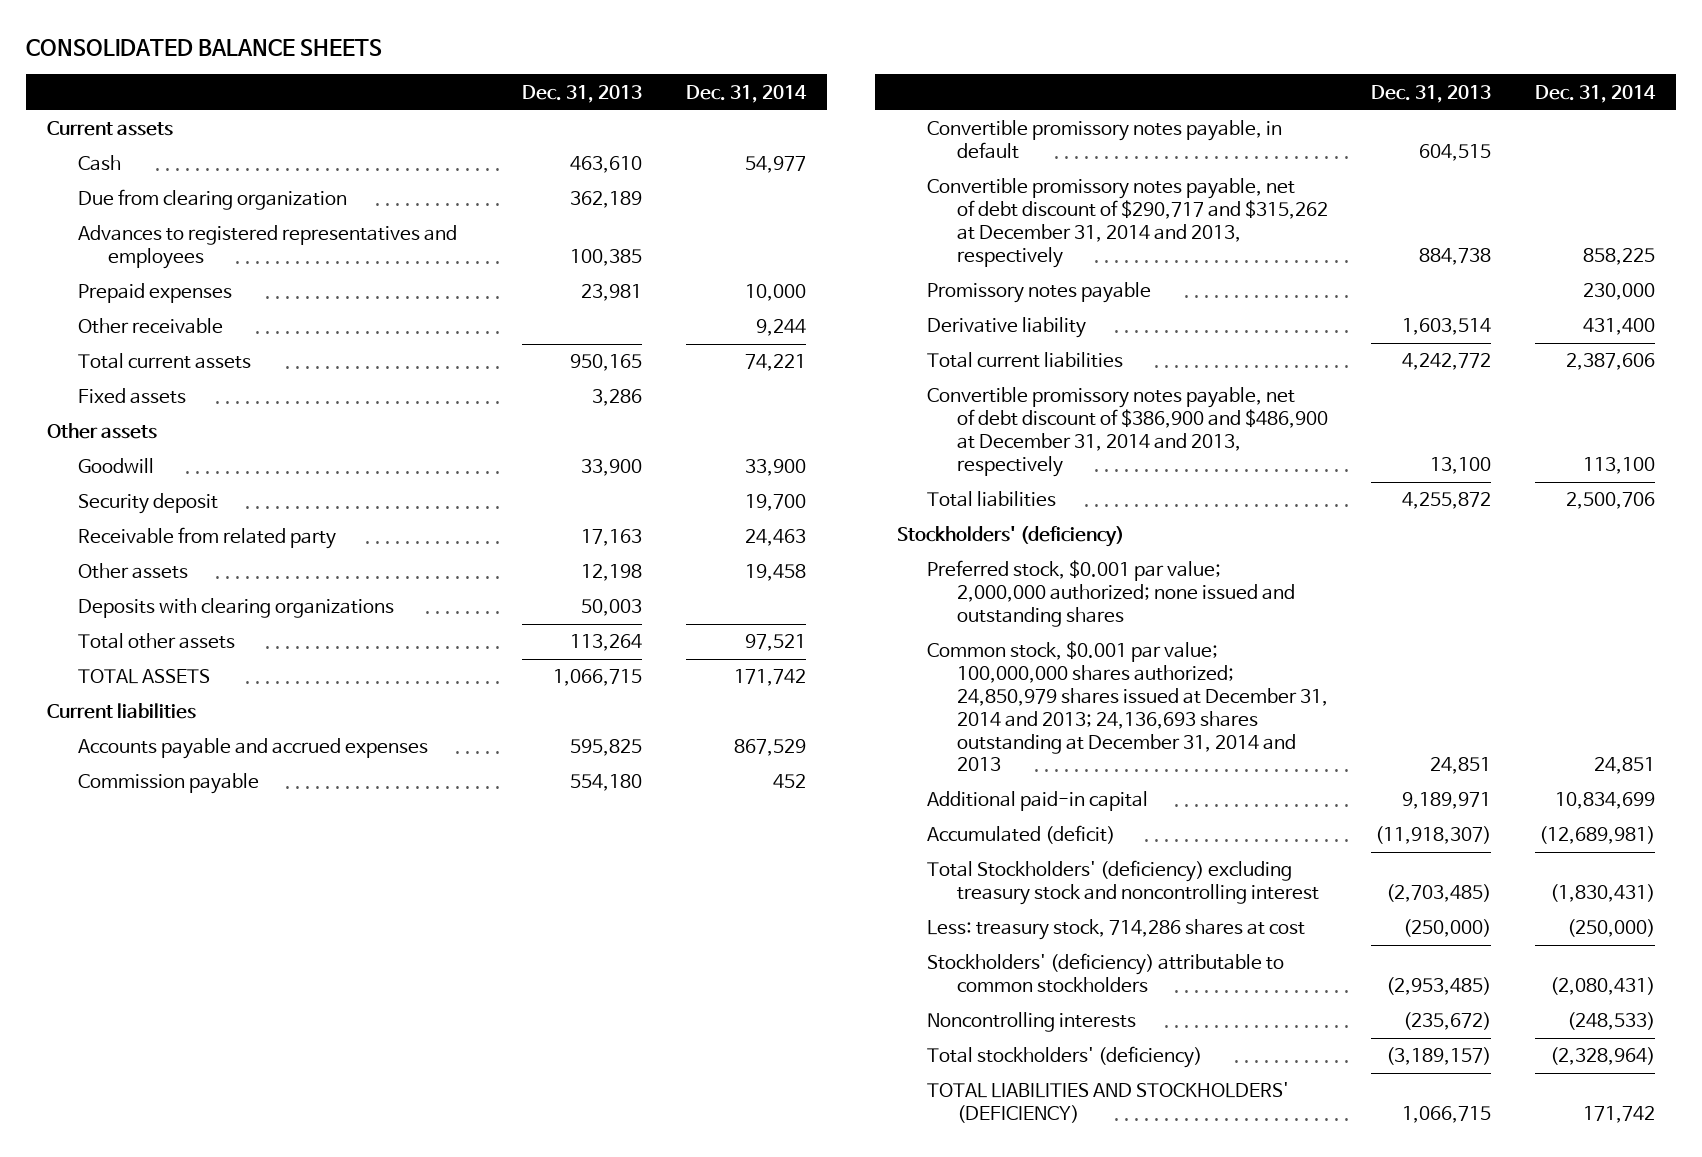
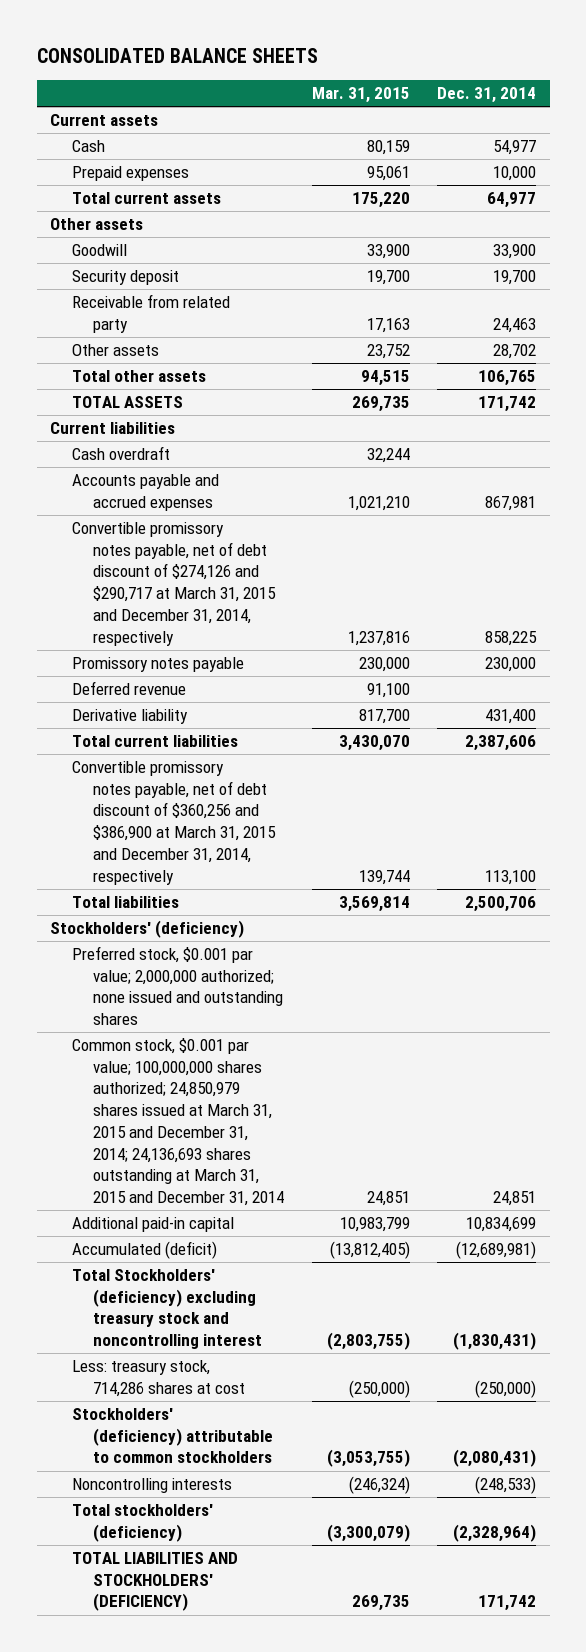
- | Dec. 31, 2013 | Dec. 31, 2014
+ | Mar. 31, 2015 | Dec. 31, 2014
- Due from clearing organization | 362,189 |
- Advances to registered representatives and employees | 100,385 |
- Other receivable | | 9,244
- Total current assets | 950,165 | 74,221
- Fixed assets | 3,286 |
+ Total current assets | 175,220 | 64,977
- Other assets | 12,198 | 19,458
- Deposits with clearing organizations | 50,003 |
- Total other assets | 113,264 | 97,521
+ Other assets | 23,752 | 28,702
+ Total other assets | 94,515 | 106,765
- Accounts payable and accrued expenses | 595,825 | 867,529
- Commission payable | 554,180 | 452
- Convertible promissory notes payable, in default | 604,515 |
- Convertible promissory notes payable, net of debt discount of $290,717 and $315,262 at December 31, 2014 and 2013, respectively | 884,738 | 858,225
+ Cash overdraft | 32,244 |
+ Accounts payable and accrued expenses | 1,021,210 | 867,981
+ Convertible promissory notes payable, net of debt discount of $274,126 and $290,717 at March 31, 2015 and December 31, 2014, respectively | 1,237,816 | 858,225
+ Deferred revenue | 91,100 |
- Convertible promissory notes payable, net of debt discount of $386,900 and $486,900 at December 31, 2014 and 2013, respectively | 13,100 | 113,100
+ Convertible promissory notes payable, net of debt discount of $360,256 and $386,900 at March 31, 2015 and December 31, 2014, respectively | 139,744 | 113,100
- Common stock, $0.001 par value; 100,000,000 shares authorized; 24,850,979 shares issued at December 31, 2014 and 2013; 24,136,693 shares outstanding at December 31, 2014 and 2013 | 24,851 | 24,851
+ Common stock, $0.001 par value; 100,000,000 shares authorized; 24,850,979 shares issued at March 31, 2015 and December 31, 2014; 24,136,693 shares outstanding at March 31, 2015 and December 31, 2014 | 24,851 | 24,851

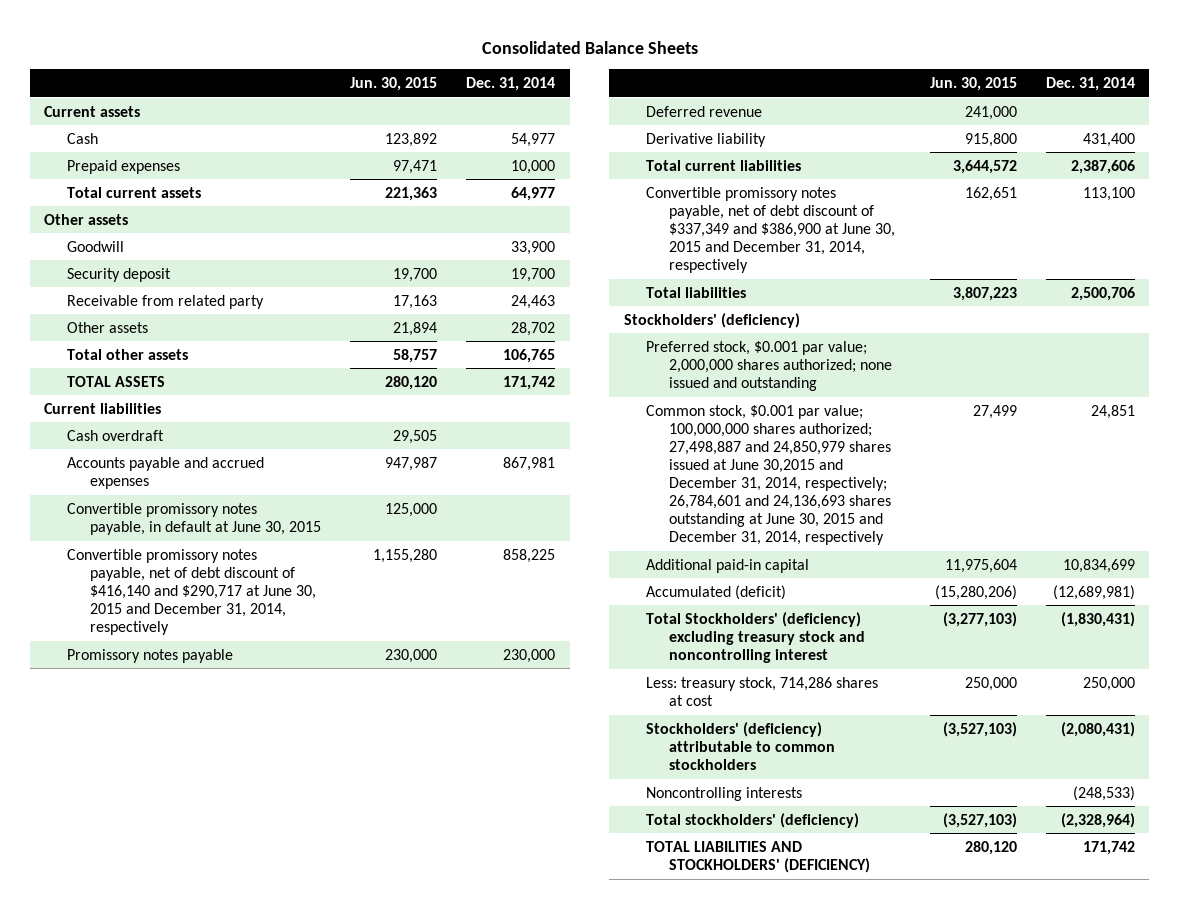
- CONSOLIDATED BALANCE SHEETS
+ Consolidated Balance Sheets
- | Mar. 31, 2015 | Dec. 31, 2014
+ | Jun. 30, 2015 | Dec. 31, 2014
- Convertible promissory notes payable, net of debt discount of $274,126 and $290,717 at March 31, 2015 and December 31, 2014, respectively | 1,237,816 | 858,225
+ Convertible promissory notes payable, in default at June 30, 2015 | 125,000 |
+ Convertible promissory notes payable, net of debt discount of $416,140 and $290,717 at June 30, 2015 and December 31, 2014, respectively | 1,155,280 | 858,225
- Convertible promissory notes payable, net of debt discount of $360,256 and $386,900 at March 31, 2015 and December 31, 2014, respectively | 139,744 | 113,100
+ Convertible promissory notes payable, net of debt discount of $337,349 and $386,900 at June 30, 2015 and December 31, 2014, respectively | 162,651 | 113,100
- Preferred stock, $0.001 par value; 2,000,000 authorized; none issued and outstanding shares
- Common stock, $0.001 par value; 100,000,000 shares authorized; 24,850,979 shares issued at March 31, 2015 and December 31, 2014; 24,136,693 shares outstanding at March 31, 2015 and December 31, 2014 | 24,851 | 24,851
+ Preferred stock, $0.001 par value; 2,000,000 shares authorized; none issued and outstanding
+ Common stock, $0.001 par value; 100,000,000 shares authorized; 27,498,887 and 24,850,979 shares issued at June 30,2015 and December 31, 2014, respectively; 26,784,601 and 24,136,693 shares outstanding at June 30, 2015 and December 31, 2014, respectively | 27,499 | 24,851
- Less: treasury stock, 714,286 shares at cost | (250,000) | (250,000)
+ Less: treasury stock, 714,286 shares at cost | 250,000 | 250,000

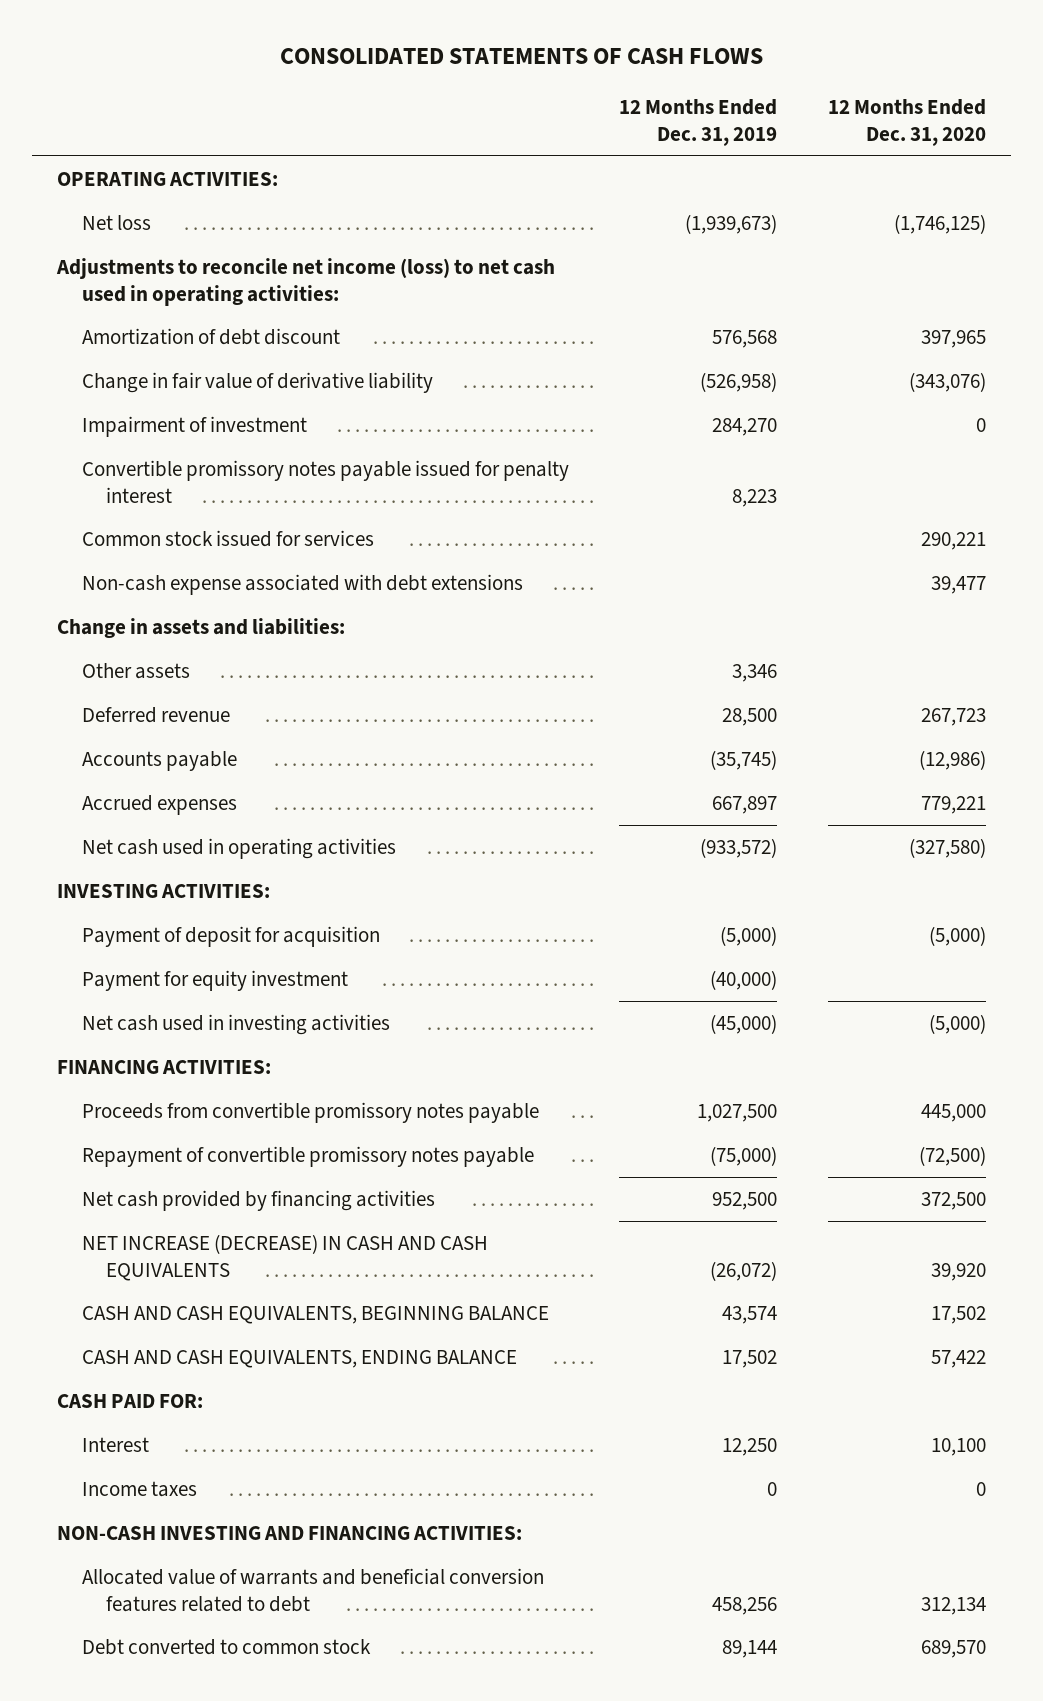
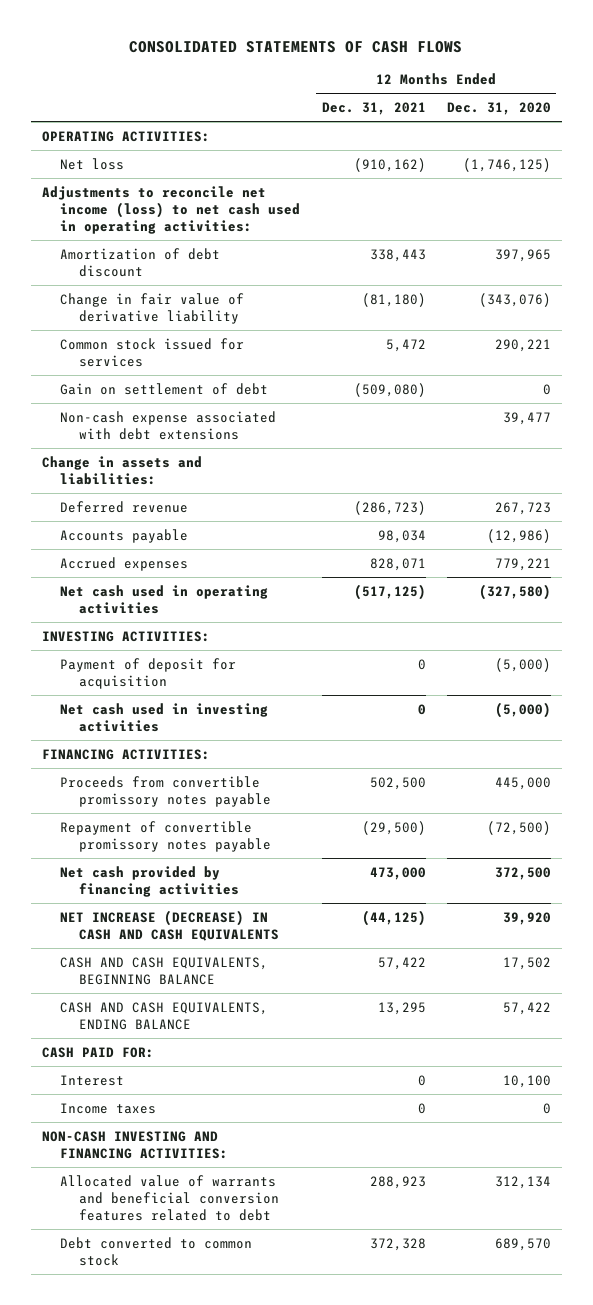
- | 12 Months Ended Dec. 31, 2019 | 12 Months Ended Dec. 31, 2020
+ | 12 Months Ended Dec. 31, 2021 | 12 Months Ended Dec. 31, 2020
- Impairment of investment | 284,270 | 0
- Convertible promissory notes payable issued for penalty interest | 8,223 |
+ Gain on settlement of debt | (509,080) | 0
- Other assets | 3,346 |
- Payment for equity investment | (40,000) |

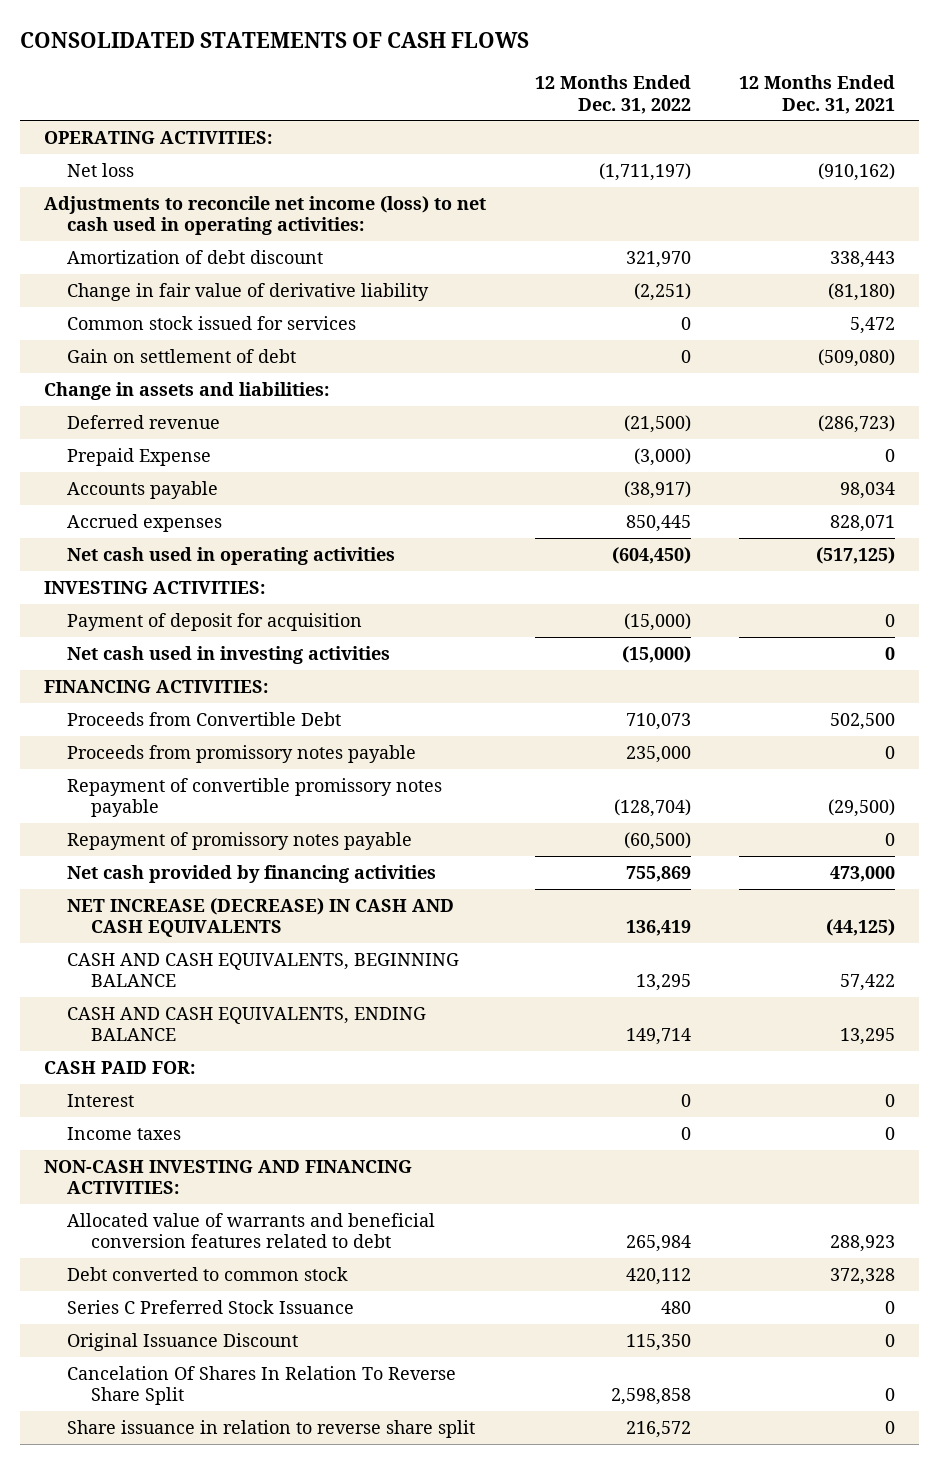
- | 12 Months Ended Dec. 31, 2021 | 12 Months Ended Dec. 31, 2020
+ | 12 Months Ended Dec. 31, 2022 | 12 Months Ended Dec. 31, 2021
- Non-cash expense associated with debt extensions | | 39,477
+ Prepaid Expense | (3,000) | 0
- Proceeds from convertible promissory notes payable | 502,500 | 445,000
+ Proceeds from Convertible Debt | 710,073 | 502,500
+ Proceeds from promissory notes payable | 235,000 | 0
+ Repayment of promissory notes payable | (60,500) | 0
+ Series C Preferred Stock Issuance | 480 | 0
+ Original Issuance Discount | 115,350 | 0
+ Cancelation Of Shares In Relation To Reverse Share Split | 2,598,858 | 0
+ Share issuance in relation to reverse share split | 216,572 | 0

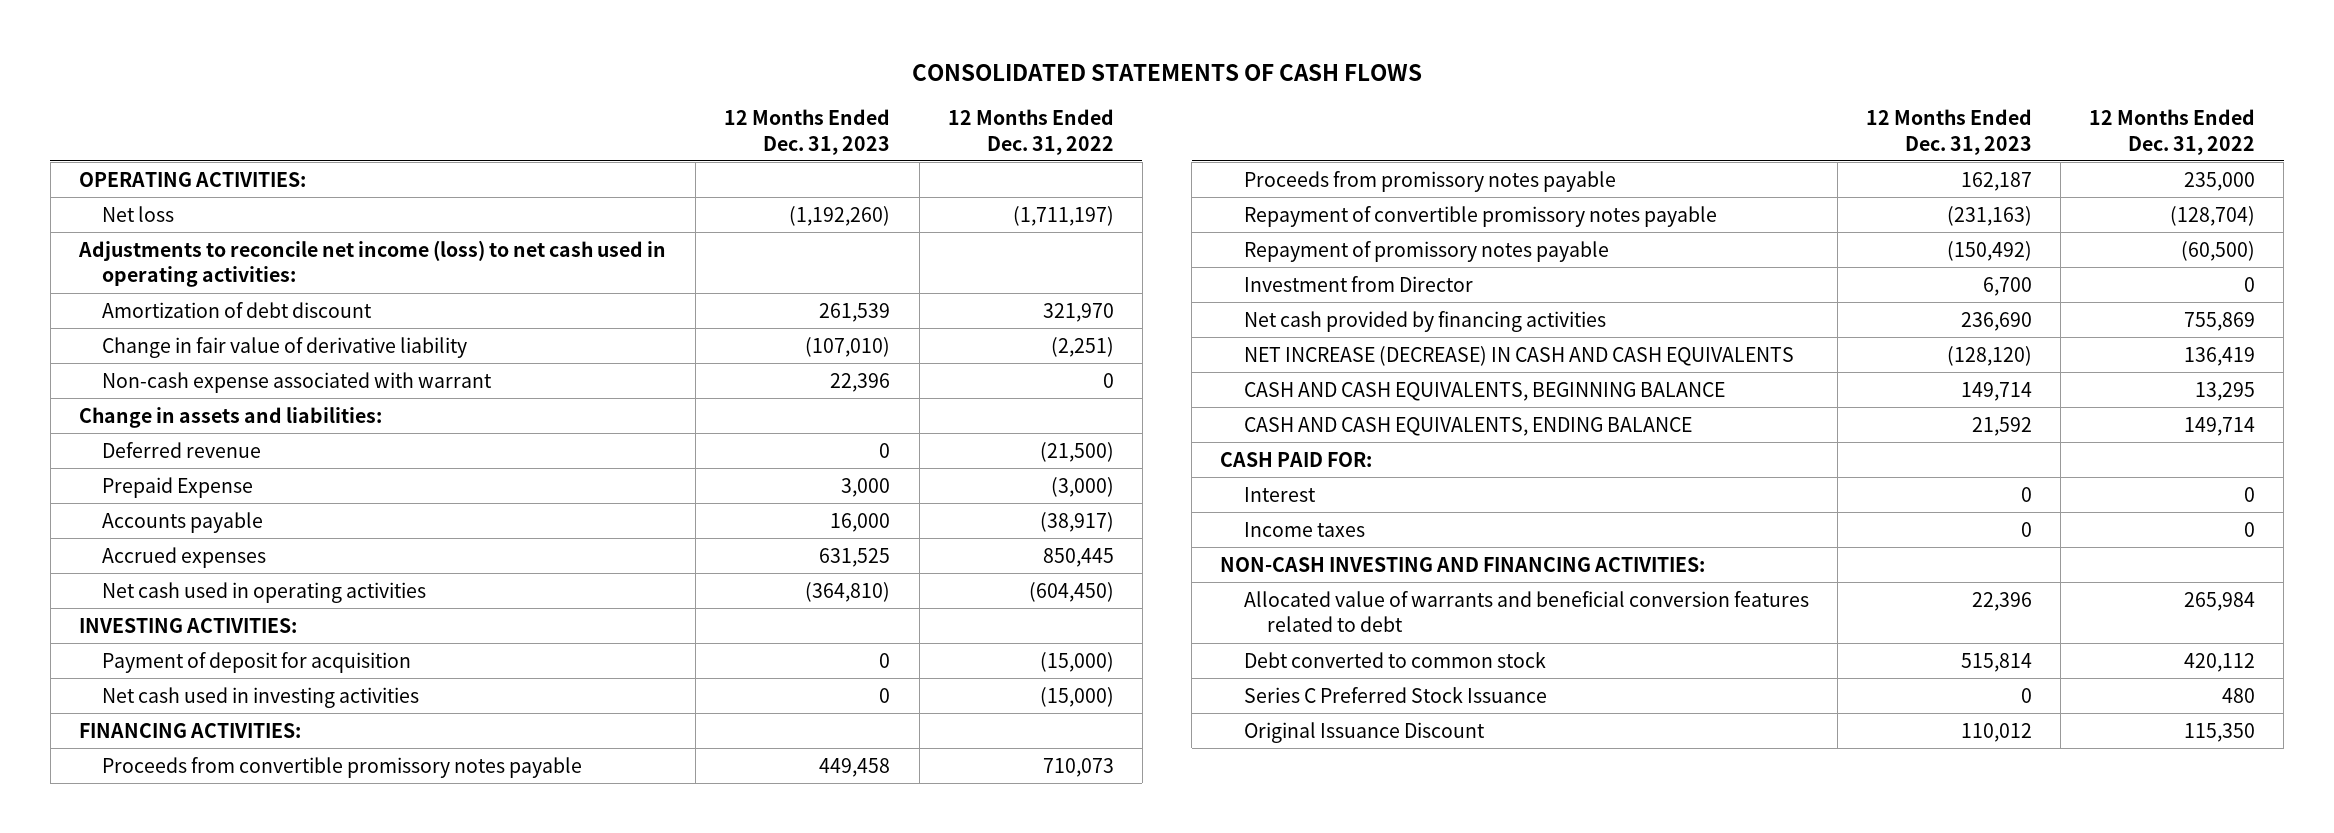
- | 12 Months Ended Dec. 31, 2022 | 12 Months Ended Dec. 31, 2021
+ | 12 Months Ended Dec. 31, 2023 | 12 Months Ended Dec. 31, 2022
- Common stock issued for services | 0 | 5,472
- Gain on settlement of debt | 0 | (509,080)
+ Non-cash expense associated with warrant | 22,396 | 0
- Proceeds from Convertible Debt | 710,073 | 502,500
+ Proceeds from convertible promissory notes payable | 449,458 | 710,073
+ Investment from Director | 6,700 | 0
- Cancelation Of Shares In Relation To Reverse Share Split | 2,598,858 | 0
- Share issuance in relation to reverse share split | 216,572 | 0

